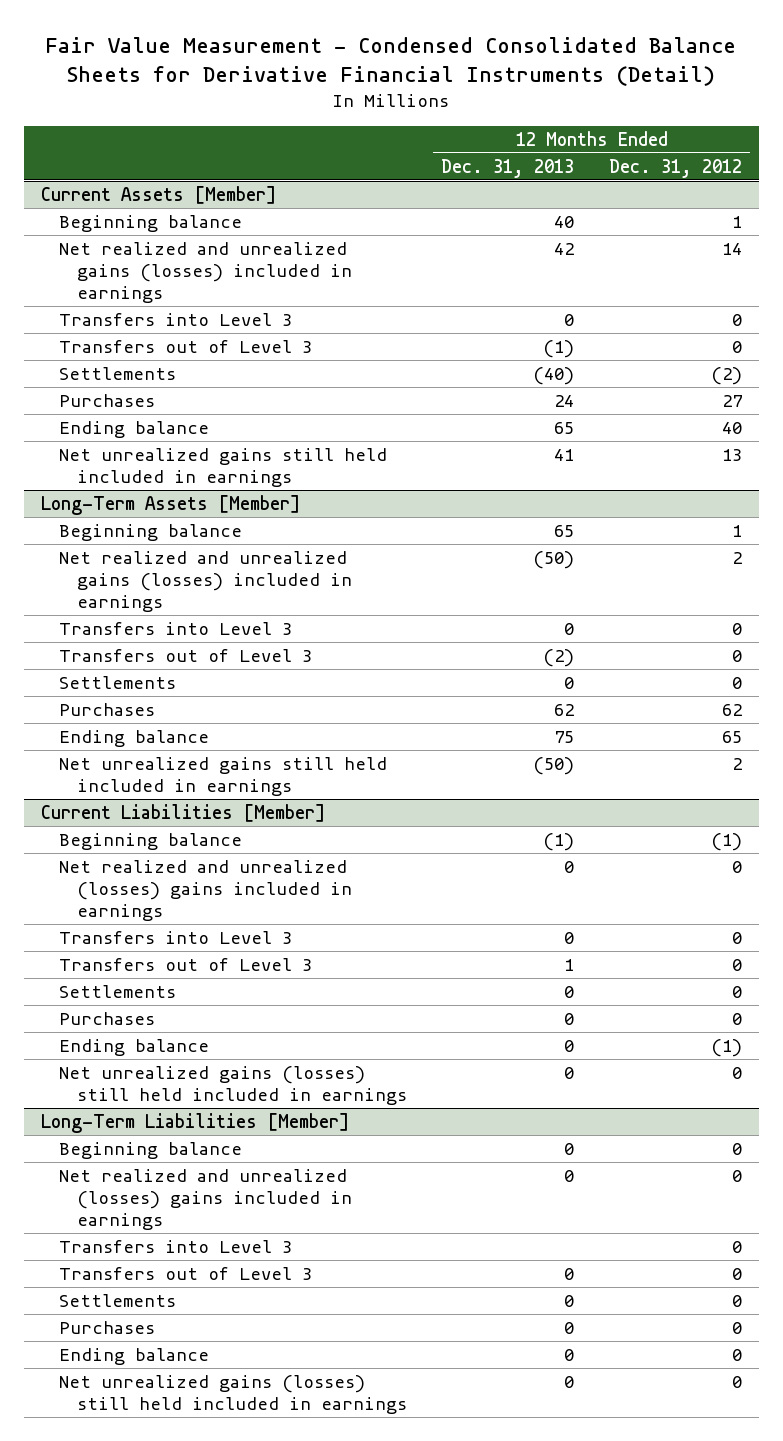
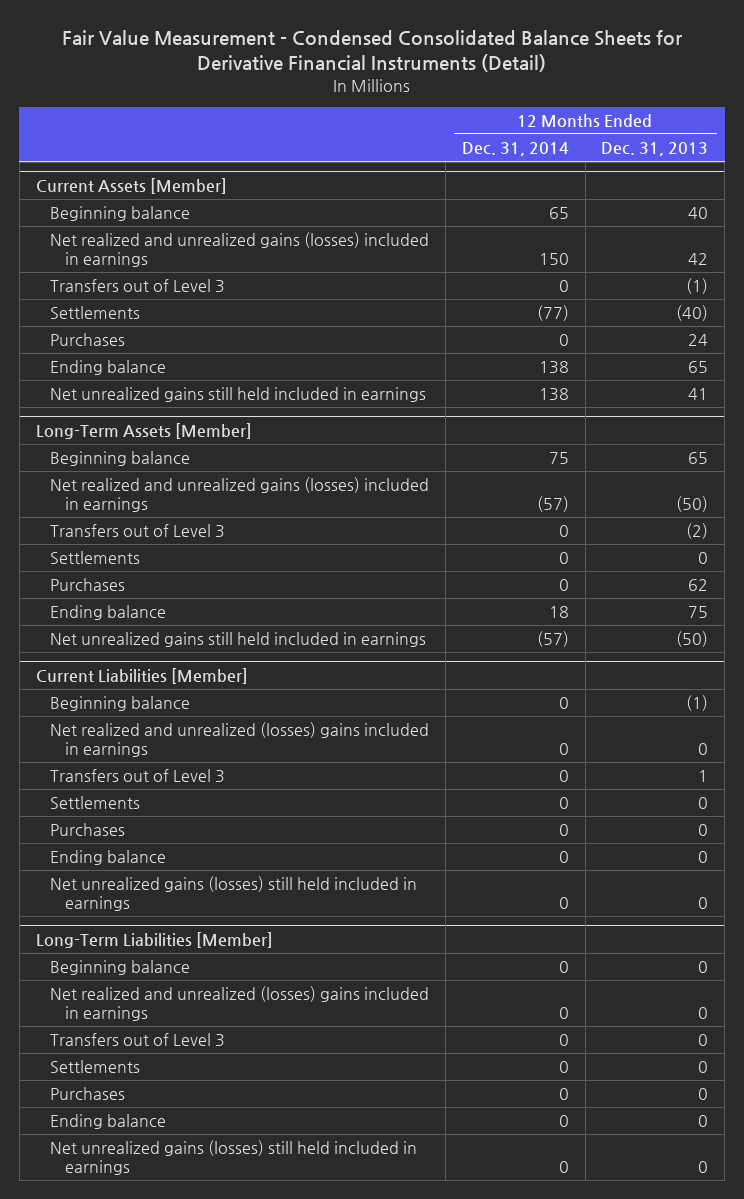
- | 12 Months Ended Dec. 31, 2013 | 12 Months Ended Dec. 31, 2012
+ | 12 Months Ended Dec. 31, 2014 | 12 Months Ended Dec. 31, 2013
@ Current Assets [Member]
- Transfers into Level 3 | 0 | 0
@ Long-Term Assets [Member]
- Transfers into Level 3 | 0 | 0
@ Current Liabilities [Member]
- Transfers into Level 3 | 0 | 0
@ Long-Term Liabilities [Member]
- Transfers into Level 3 | | 0

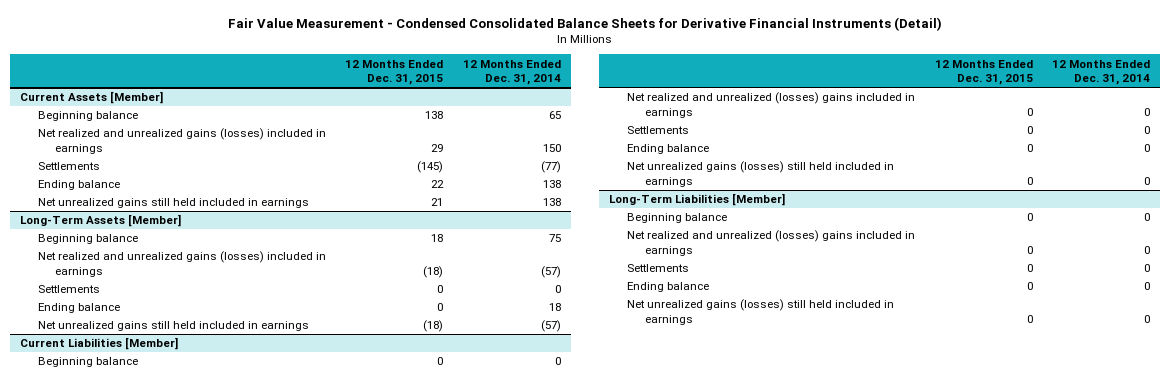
- | 12 Months Ended Dec. 31, 2014 | 12 Months Ended Dec. 31, 2013
+ | 12 Months Ended Dec. 31, 2015 | 12 Months Ended Dec. 31, 2014
@ Current Assets [Member]
- Transfers out of Level 3 | 0 | (1)
- Purchases | 0 | 24
@ Long-Term Assets [Member]
- Transfers out of Level 3 | 0 | (2)
- Purchases | 0 | 62
@ Current Liabilities [Member]
- Transfers out of Level 3 | 0 | 1
- Purchases | 0 | 0
@ Long-Term Liabilities [Member]
- Transfers out of Level 3 | 0 | 0
- Purchases | 0 | 0

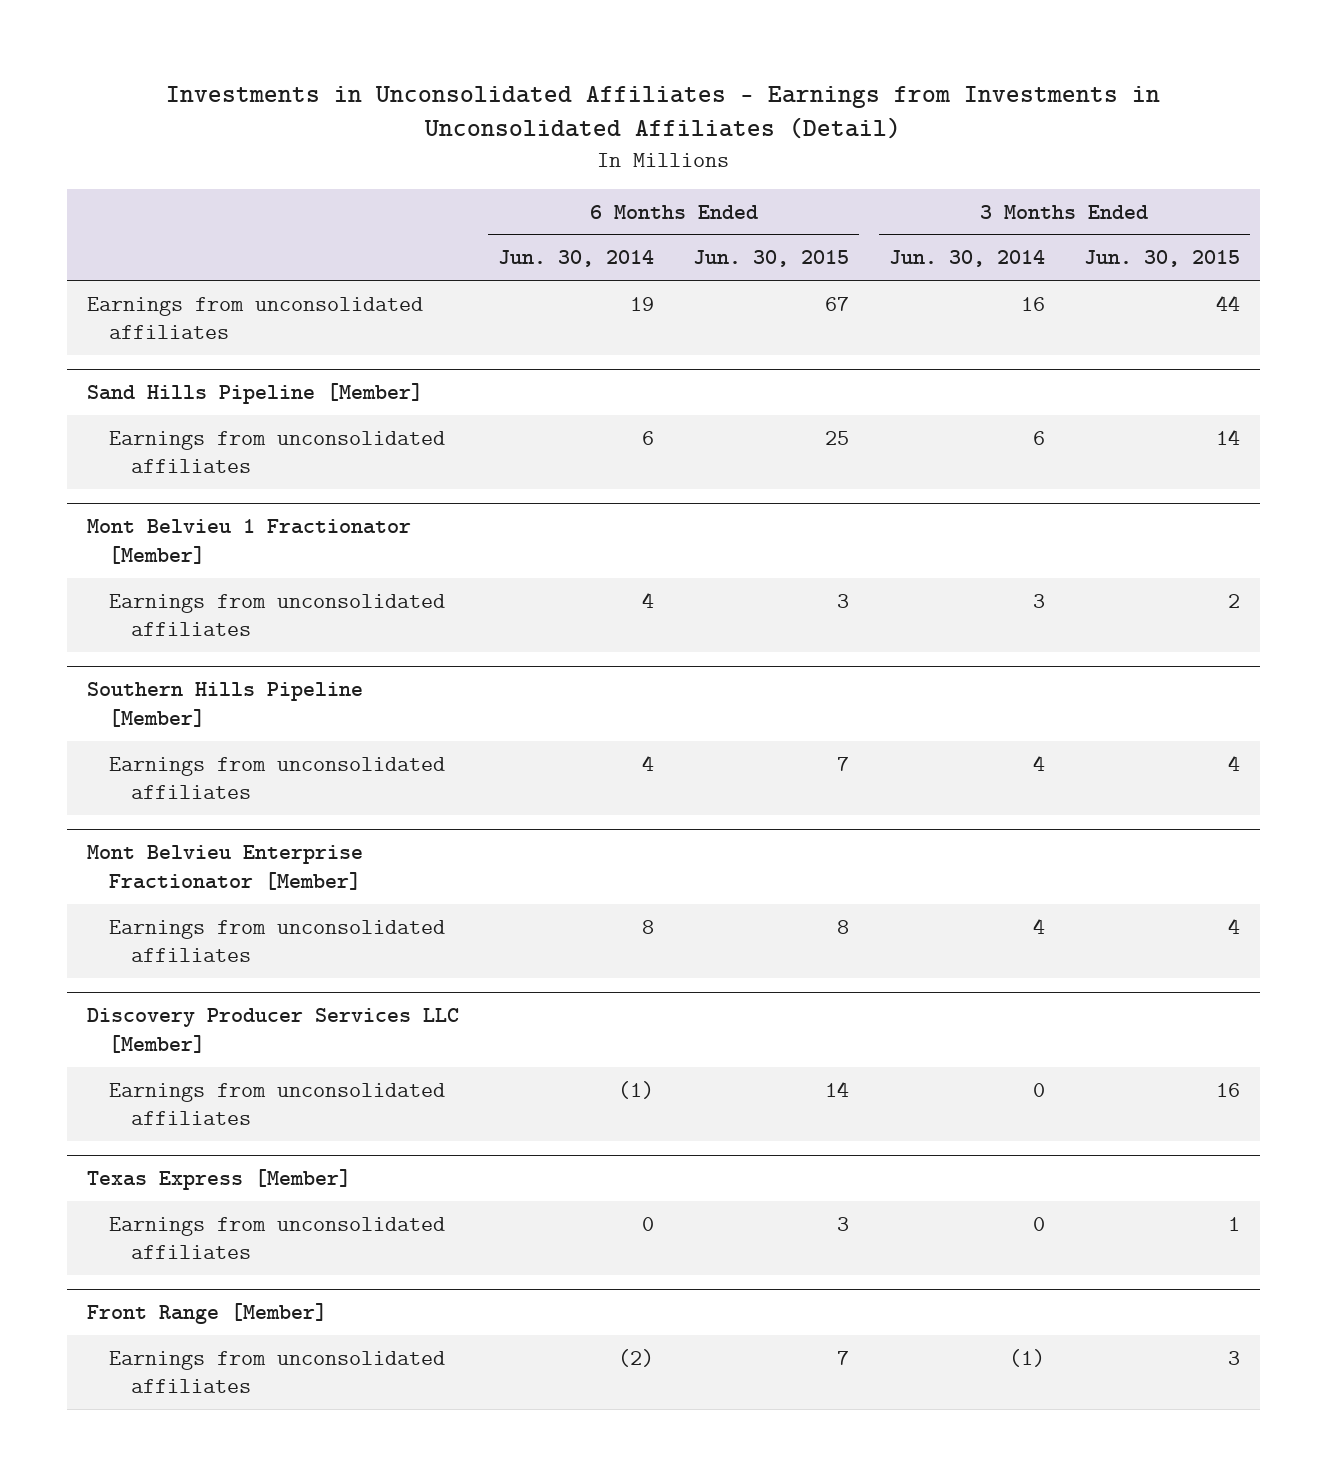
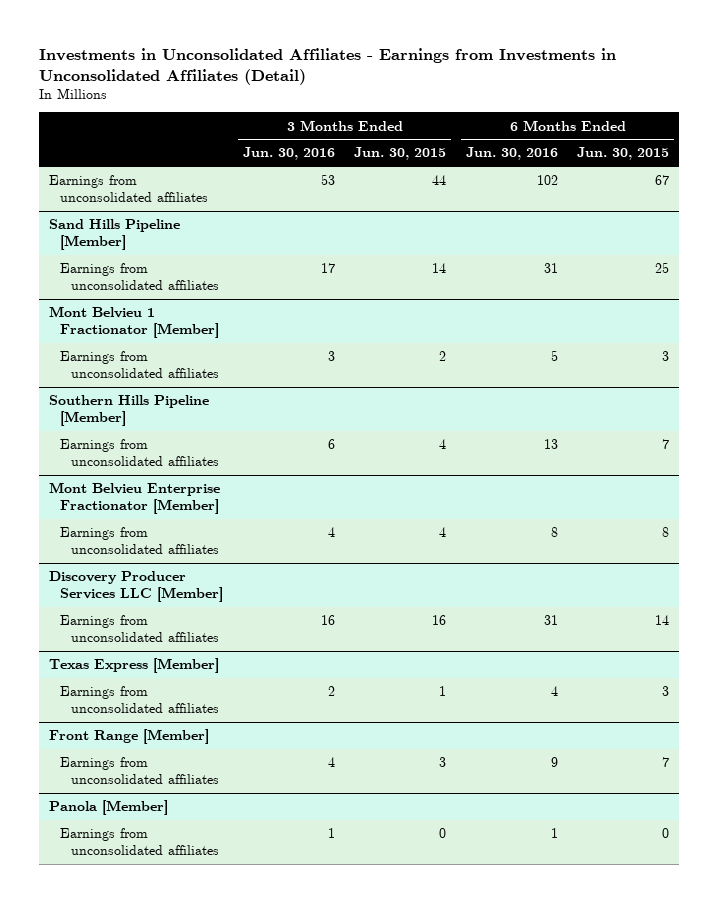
- | 6 Months Ended Jun. 30, 2014 | 6 Months Ended Jun. 30, 2015 | 3 Months Ended Jun. 30, 2014 | 3 Months Ended Jun. 30, 2015
+ | 3 Months Ended Jun. 30, 2016 | 3 Months Ended Jun. 30, 2015 | 6 Months Ended Jun. 30, 2016 | 6 Months Ended Jun. 30, 2015
+ Panola [Member]
+ Earnings from unconsolidated affiliates | 1 | 0 | 1 | 0

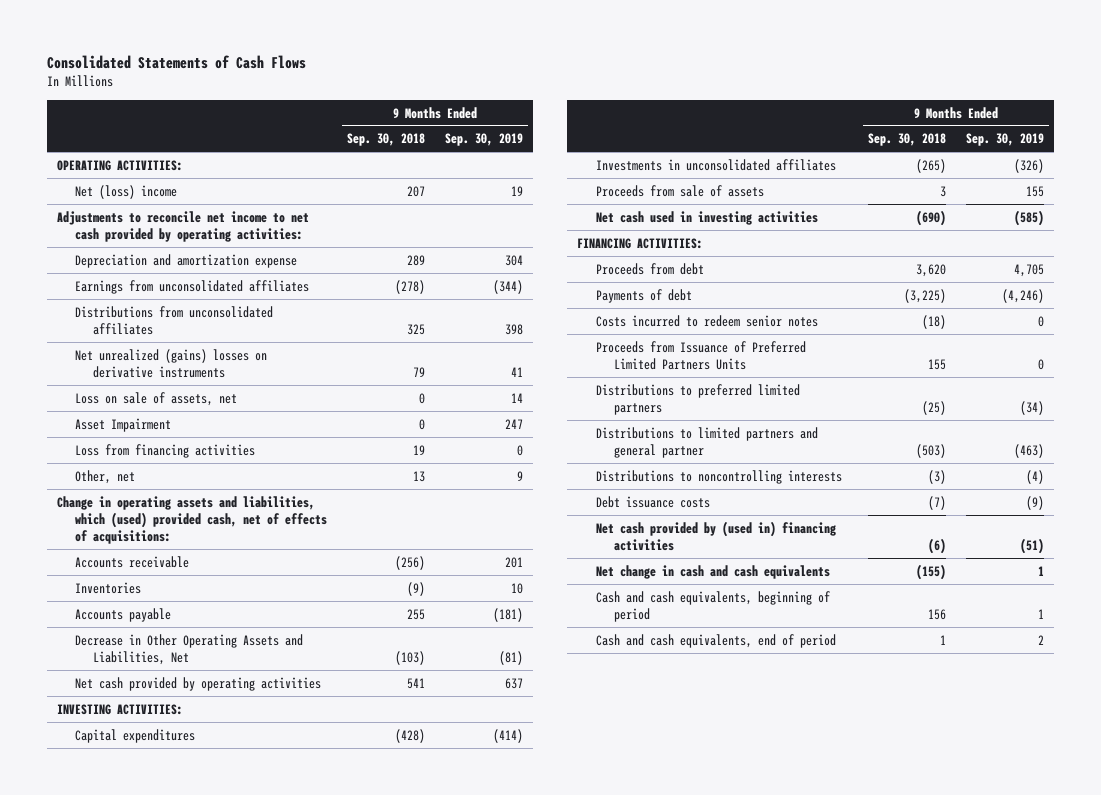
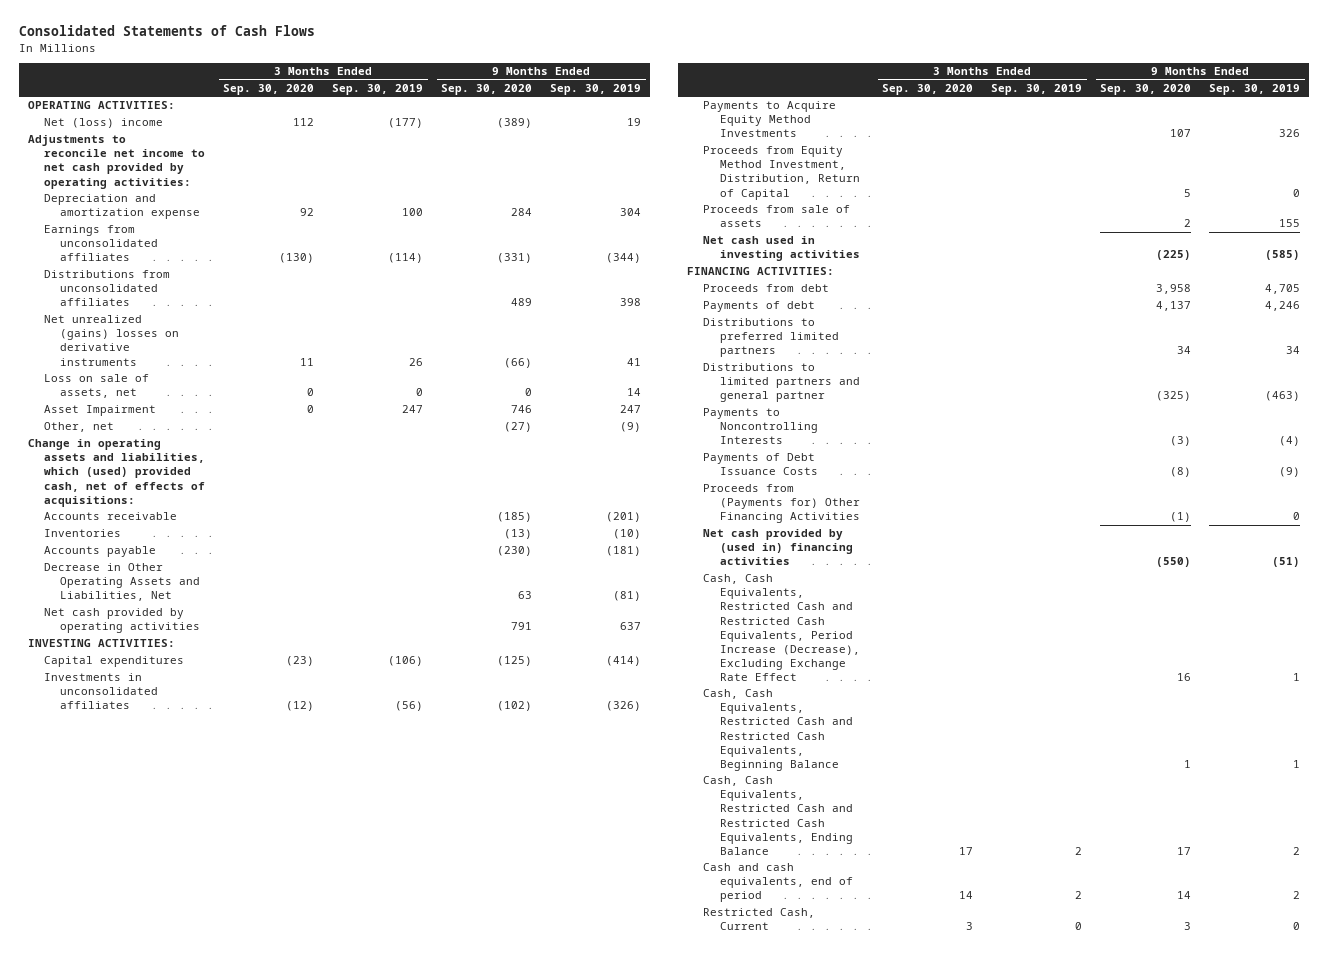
- | 9 Months Ended Sep. 30, 2018 | 9 Months Ended Sep. 30, 2019
+ | 3 Months Ended Sep. 30, 2020 | 3 Months Ended Sep. 30, 2019 | 9 Months Ended Sep. 30, 2020 | 9 Months Ended Sep. 30, 2019
- Loss from financing activities | 19 | 0
- Other, net | 13 | 9
+ Other, net | | | (27) | (9)
- Accounts receivable | (256) | 201
- Inventories | (9) | 10
+ Accounts receivable | | | (185) | (201)
+ Inventories | | | (13) | (10)
+ Payments to Acquire Equity Method Investments | | | 107 | 326
+ Proceeds from Equity Method Investment, Distribution, Return of Capital | | | 5 | 0
- Payments of debt | (3,225) | (4,246)
- Costs incurred to redeem senior notes | (18) | 0
- Proceeds from Issuance of Preferred Limited Partners Units | 155 | 0
- Distributions to preferred limited partners | (25) | (34)
+ Payments of debt | | | 4,137 | 4,246
+ Distributions to preferred limited partners | | | 34 | 34
- Distributions to noncontrolling interests | (3) | (4)
- Debt issuance costs | (7) | (9)
+ Payments to Noncontrolling Interests | | | (3) | (4)
+ Payments of Debt Issuance Costs | | | (8) | (9)
+ Proceeds from (Payments for) Other Financing Activities | | | (1) | 0
- Net change in cash and cash equivalents | (155) | 1
- Cash and cash equivalents, beginning of period | 156 | 1
+ Cash, Cash Equivalents, Restricted Cash and Restricted Cash Equivalents, Period Increase (Decrease), Excluding Exchange Rate Effect | | | 16 | 1
+ Cash, Cash Equivalents, Restricted Cash and Restricted Cash Equivalents, Beginning Balance | | | 1 | 1
+ Cash, Cash Equivalents, Restricted Cash and Restricted Cash Equivalents, Ending Balance | 17 | 2 | 17 | 2
+ Restricted Cash, Current | 3 | 0 | 3 | 0

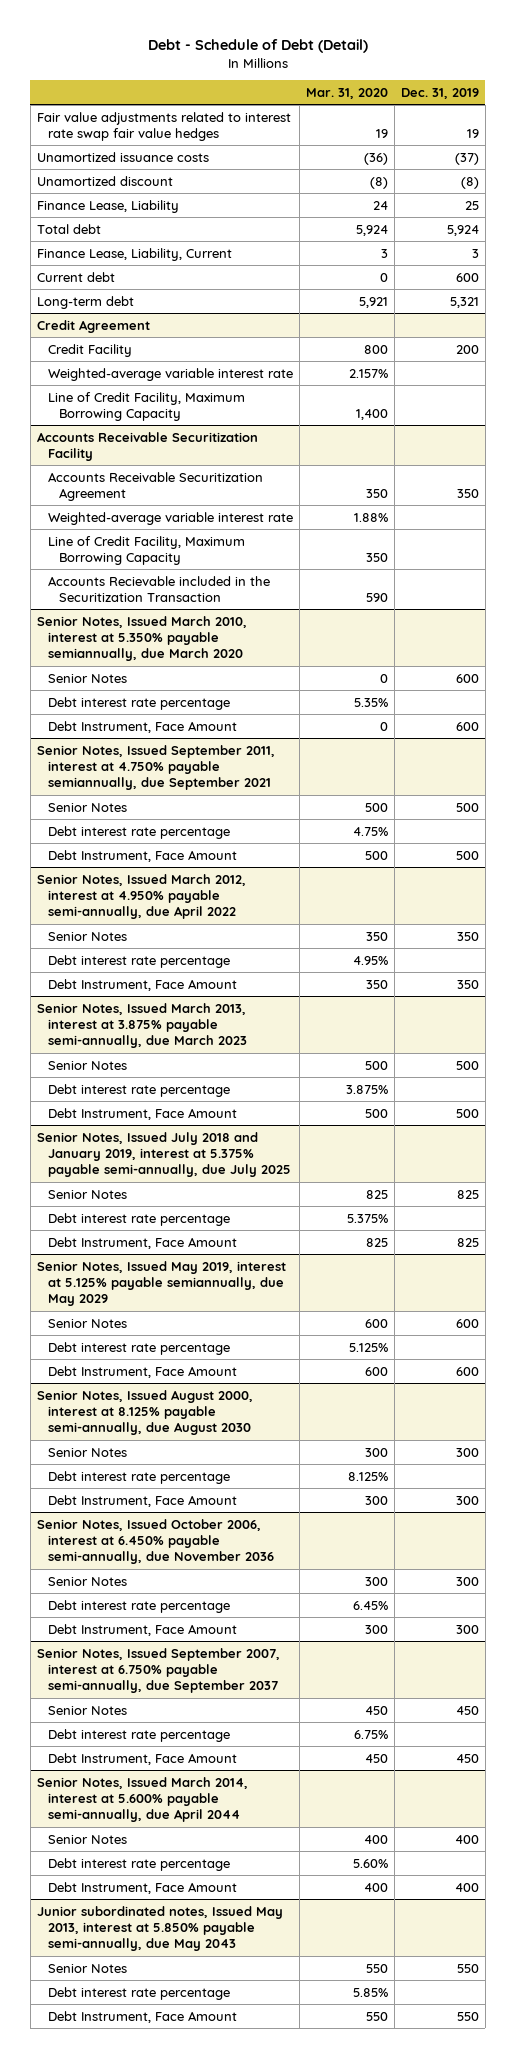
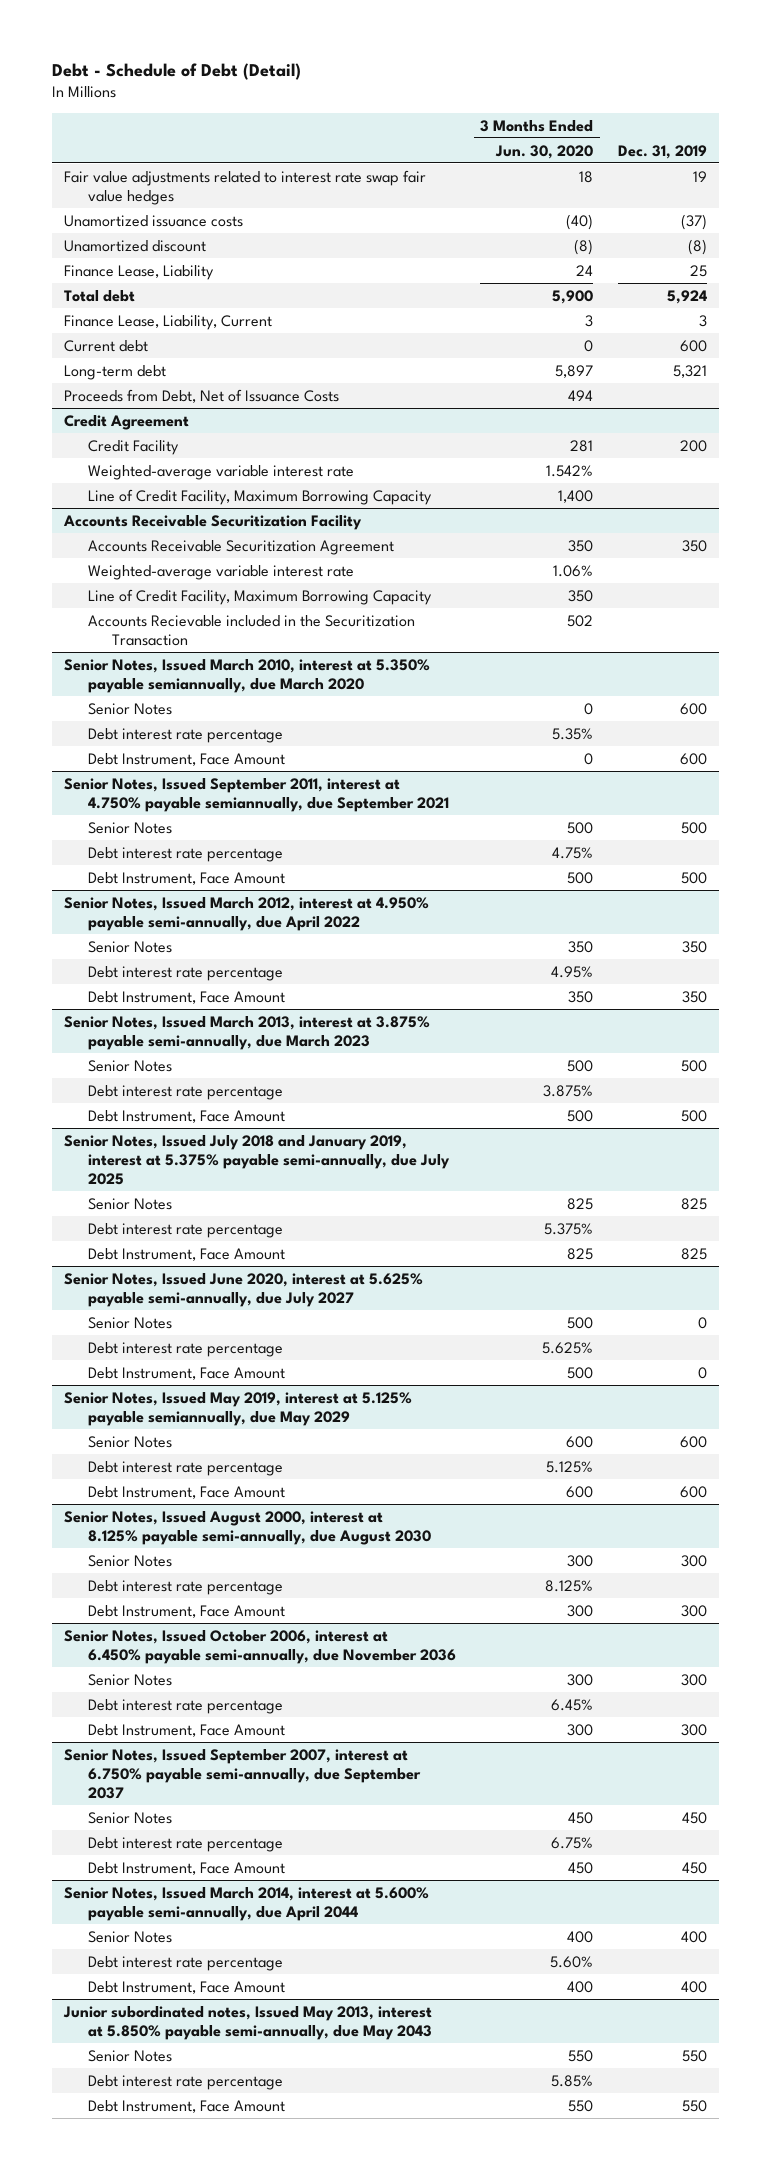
- | Mar. 31, 2020 | Dec. 31, 2019
+ | 3 Months Ended Jun. 30, 2020 | Dec. 31, 2019
+ Proceeds from Debt, Net of Issuance Costs | 494 |
+ Senior Notes, Issued June 2020, interest at 5.625% payable semi-annually, due July 2027
+ Senior Notes | 500 | 0
+ Debt interest rate percentage | 5.625% |
+ Debt Instrument, Face Amount | 500 | 0

